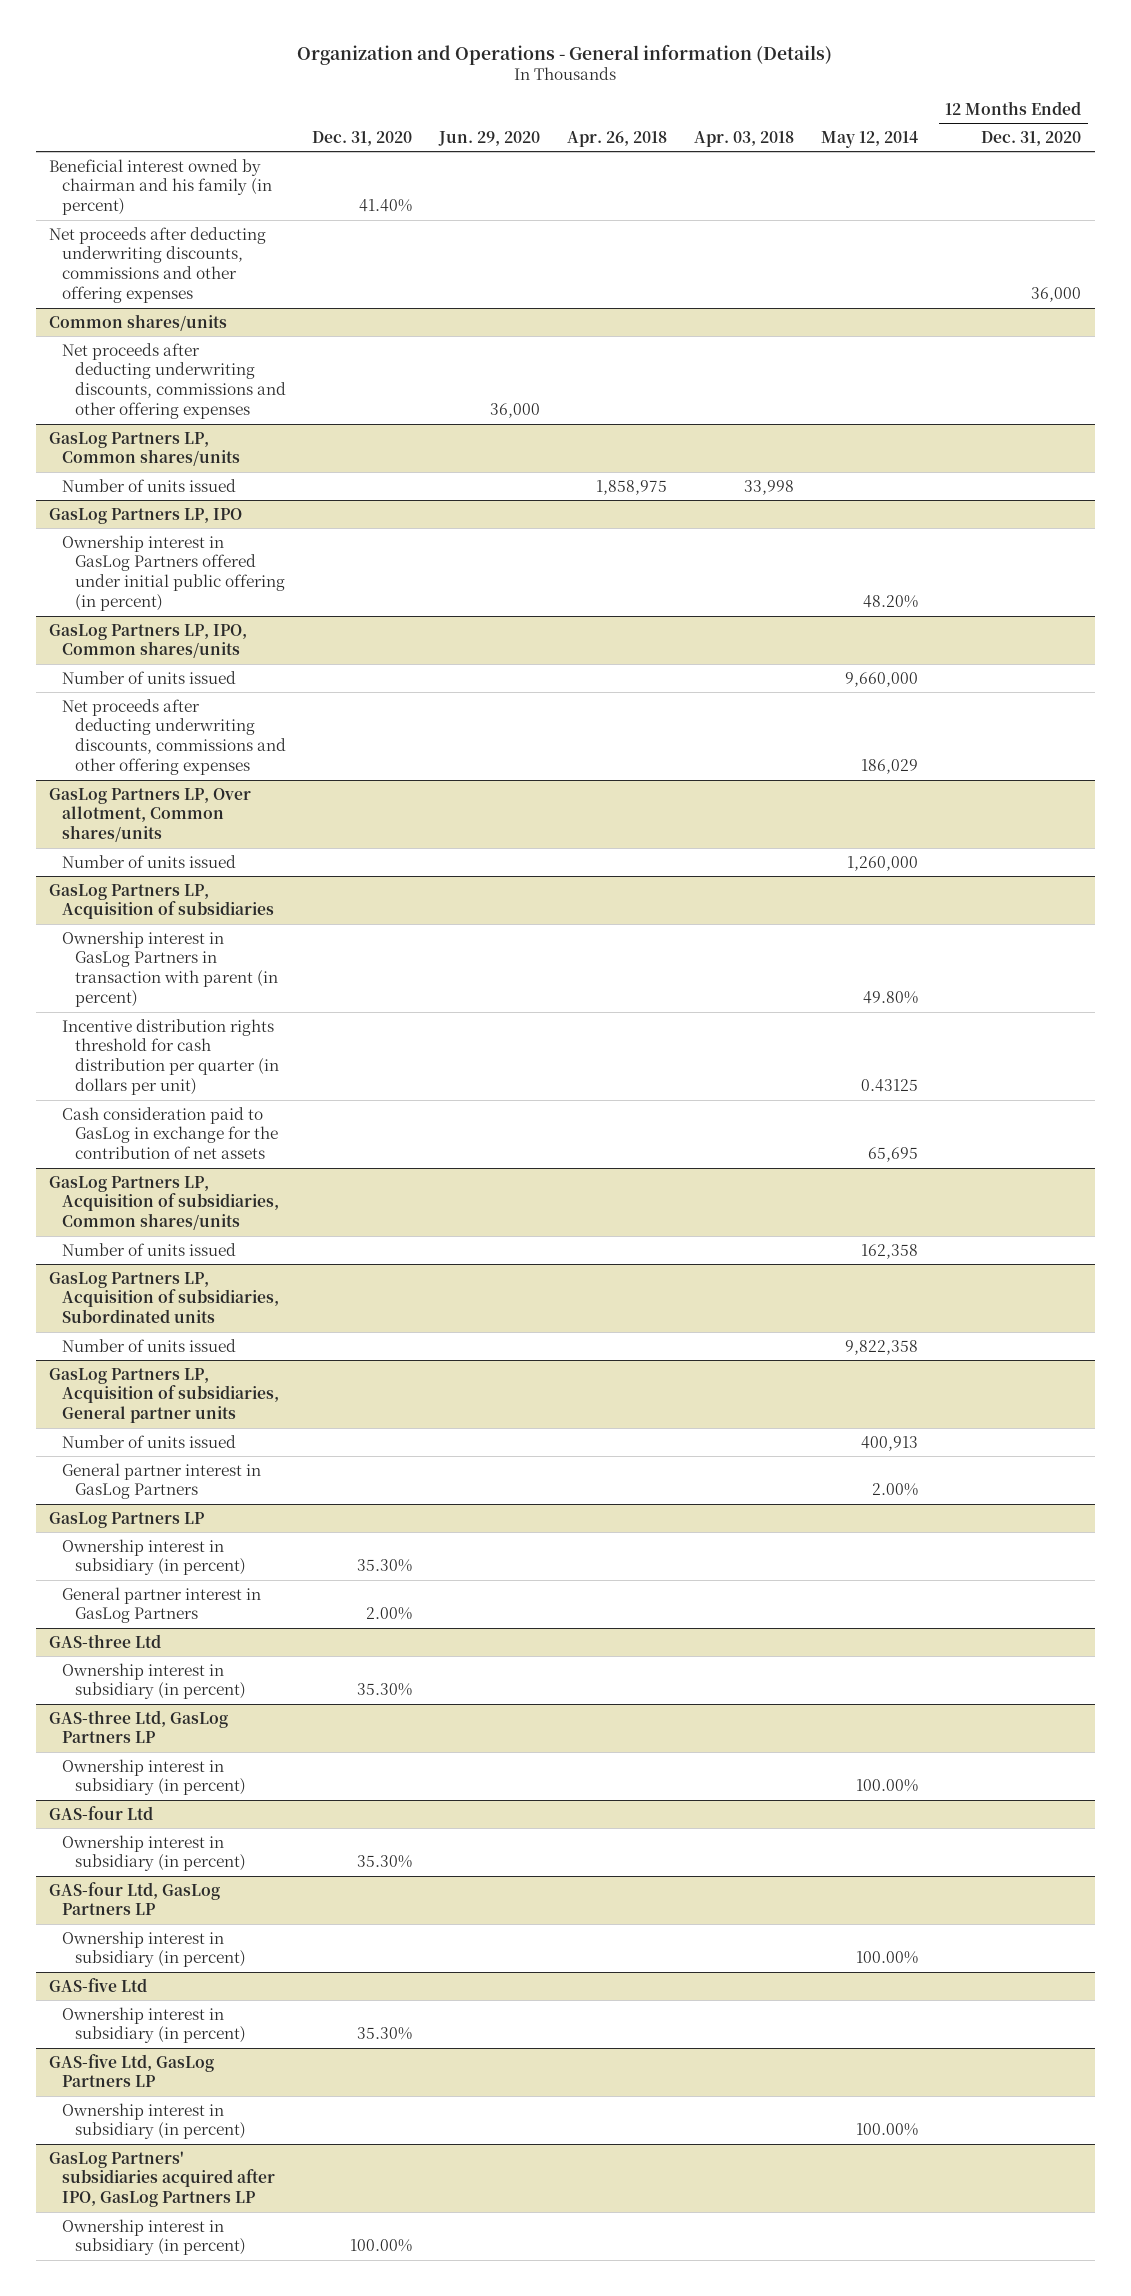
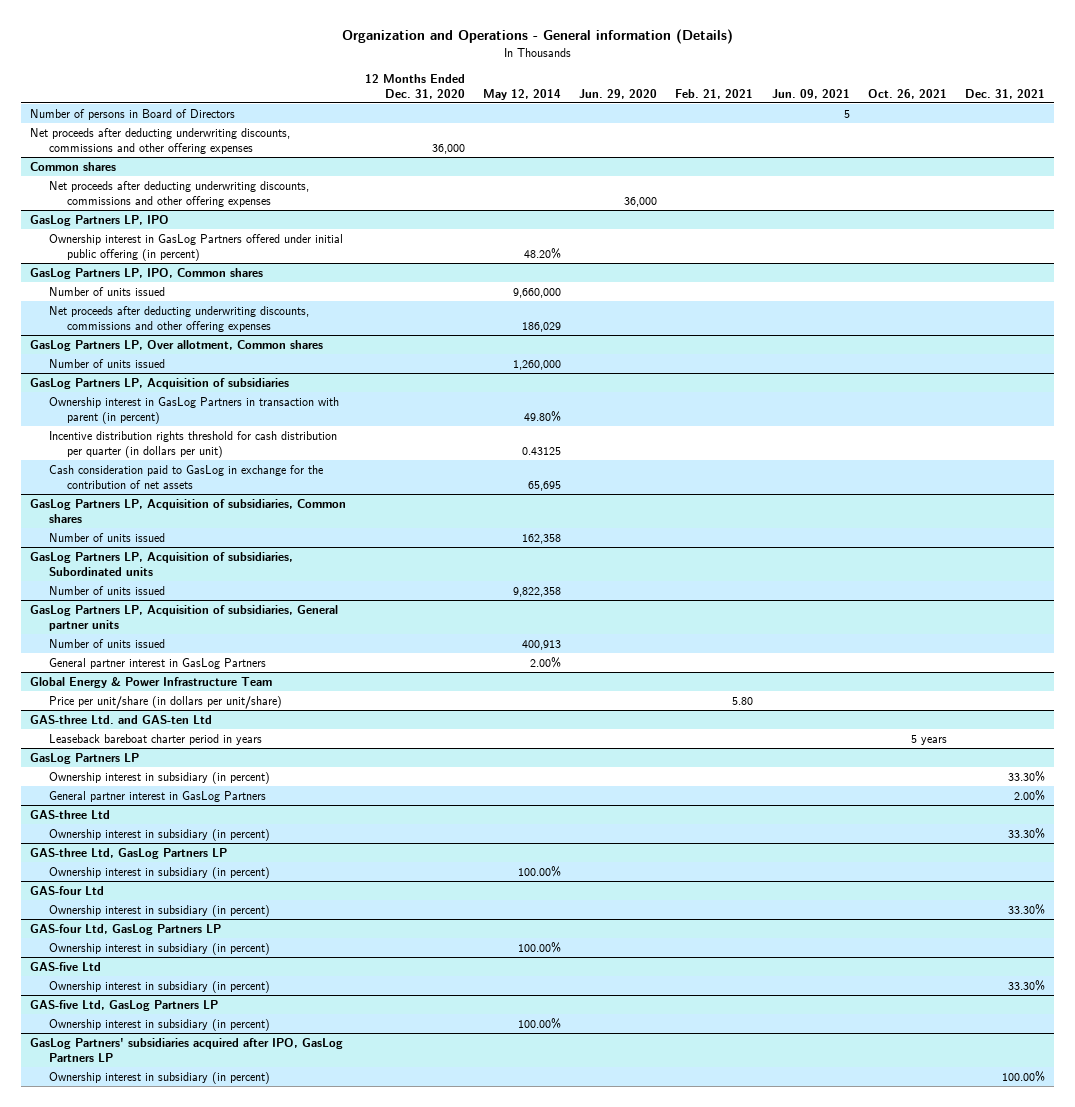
- | Dec. 31, 2020 | Jun. 29, 2020 | Apr. 26, 2018 | Apr. 03, 2018 | May 12, 2014 | 12 Months Ended Dec. 31, 2020
+ | 12 Months Ended Dec. 31, 2020 | May 12, 2014 | Jun. 29, 2020 | Feb. 21, 2021 | Jun. 09, 2021 | Oct. 26, 2021 | Dec. 31, 2021
- Beneficial interest owned by chairman and his family (in percent) | 41.40% | | | | |
+ Number of persons in Board of Directors | | | | | 5 | |
- Common shares/units
+ Common shares
- GasLog Partners LP, Common shares/units
- Number of units issued | | | 1,858,975 | 33,998 | |
- GasLog Partners LP, IPO, Common shares/units
+ GasLog Partners LP, IPO, Common shares
- GasLog Partners LP, Over allotment, Common shares/units
+ GasLog Partners LP, Over allotment, Common shares
- GasLog Partners LP, Acquisition of subsidiaries, Common shares/units
+ GasLog Partners LP, Acquisition of subsidiaries, Common shares
+ Global Energy & Power Infrastructure Team
+ Price per unit/share (in dollars per unit/share) | | | | 5.80 | | |
+ GAS-three Ltd. and GAS-ten Ltd
+ Leaseback bareboat charter period in years | | | | | | 5 years |

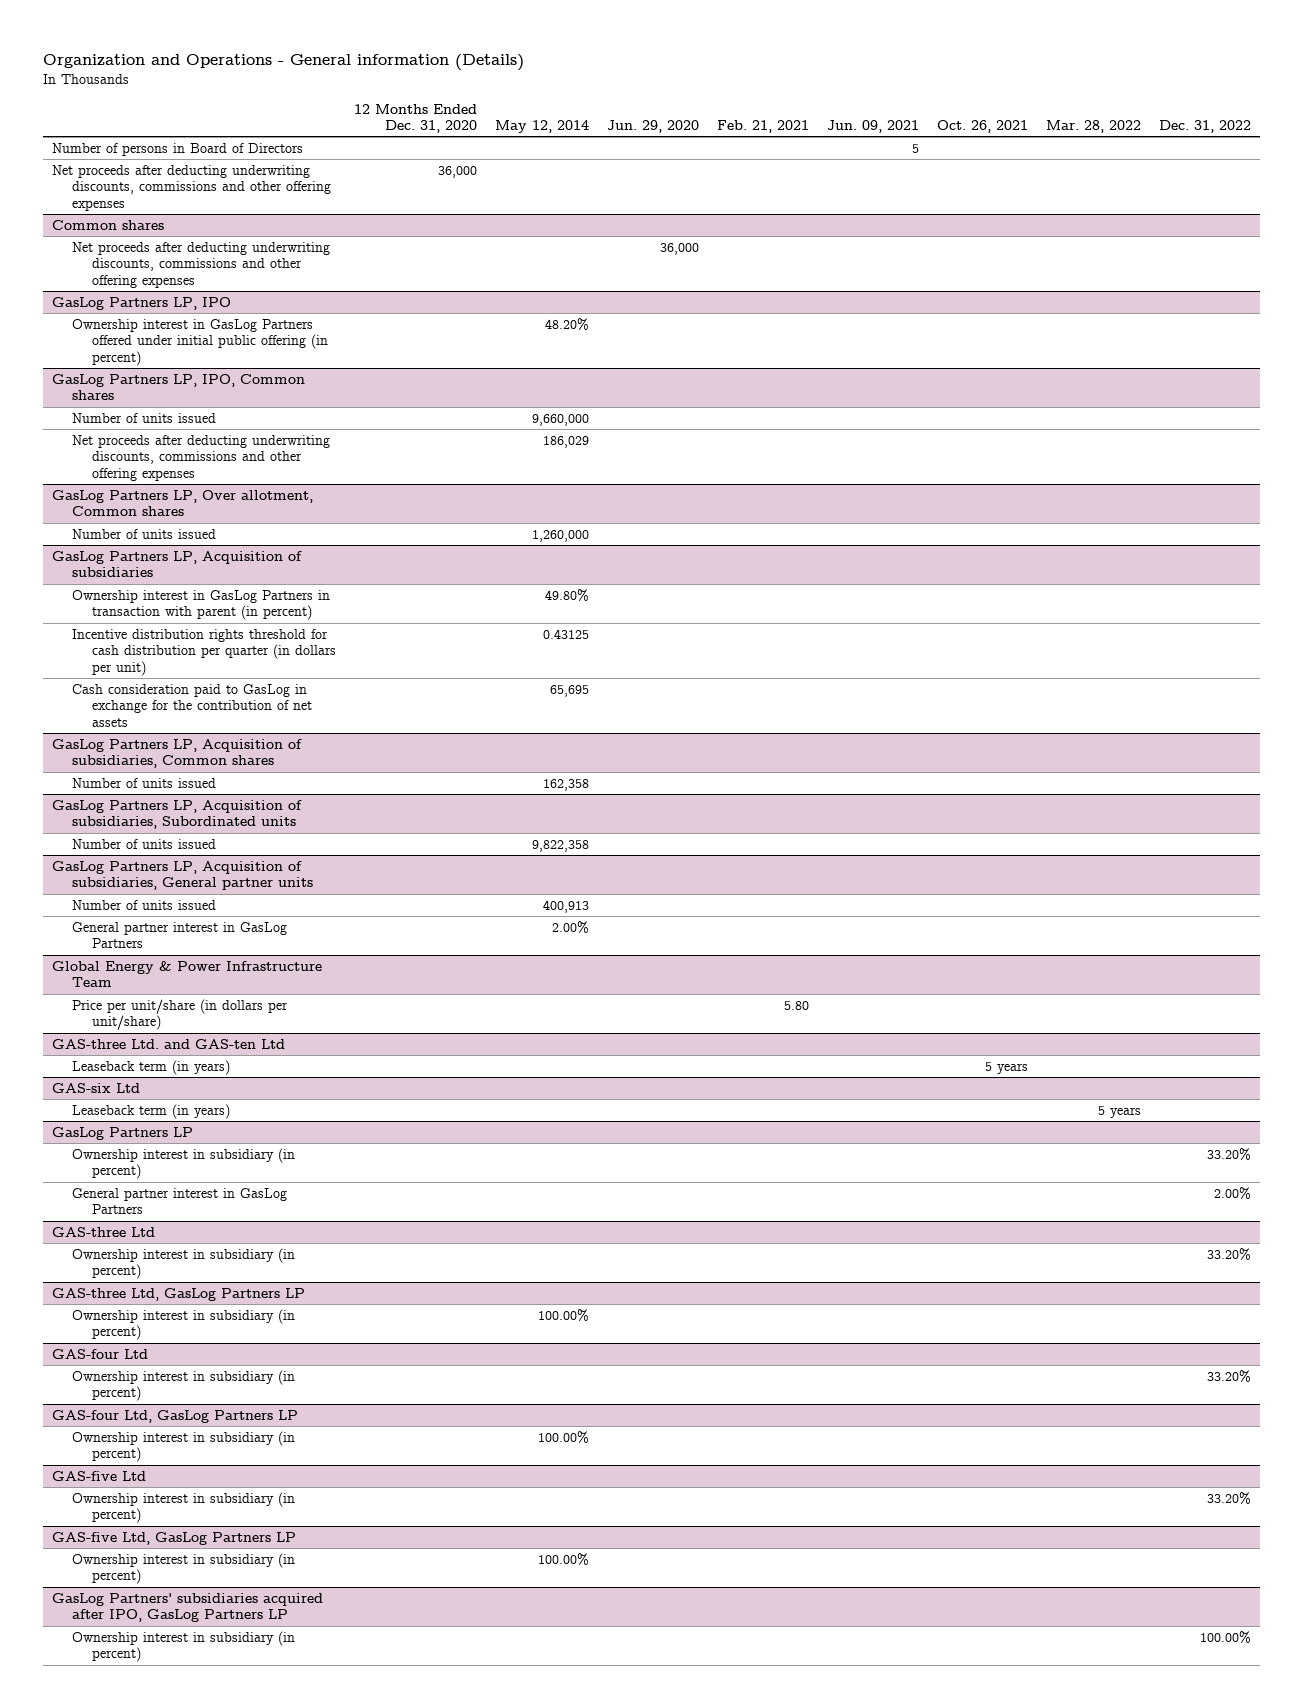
- | 12 Months Ended Dec. 31, 2020 | May 12, 2014 | Jun. 29, 2020 | Feb. 21, 2021 | Jun. 09, 2021 | Oct. 26, 2021 | Dec. 31, 2021
+ | 12 Months Ended Dec. 31, 2020 | May 12, 2014 | Jun. 29, 2020 | Feb. 21, 2021 | Jun. 09, 2021 | Oct. 26, 2021 | Mar. 28, 2022 | Dec. 31, 2022
@ GAS-three Ltd. and GAS-ten Ltd
- Leaseback bareboat charter period in years | | | | | | 5 years |
+ Leaseback term (in years) | | | | | | 5 years | |
+ GAS-six Ltd
+ Leaseback term (in years) | | | | | | | 5 years |

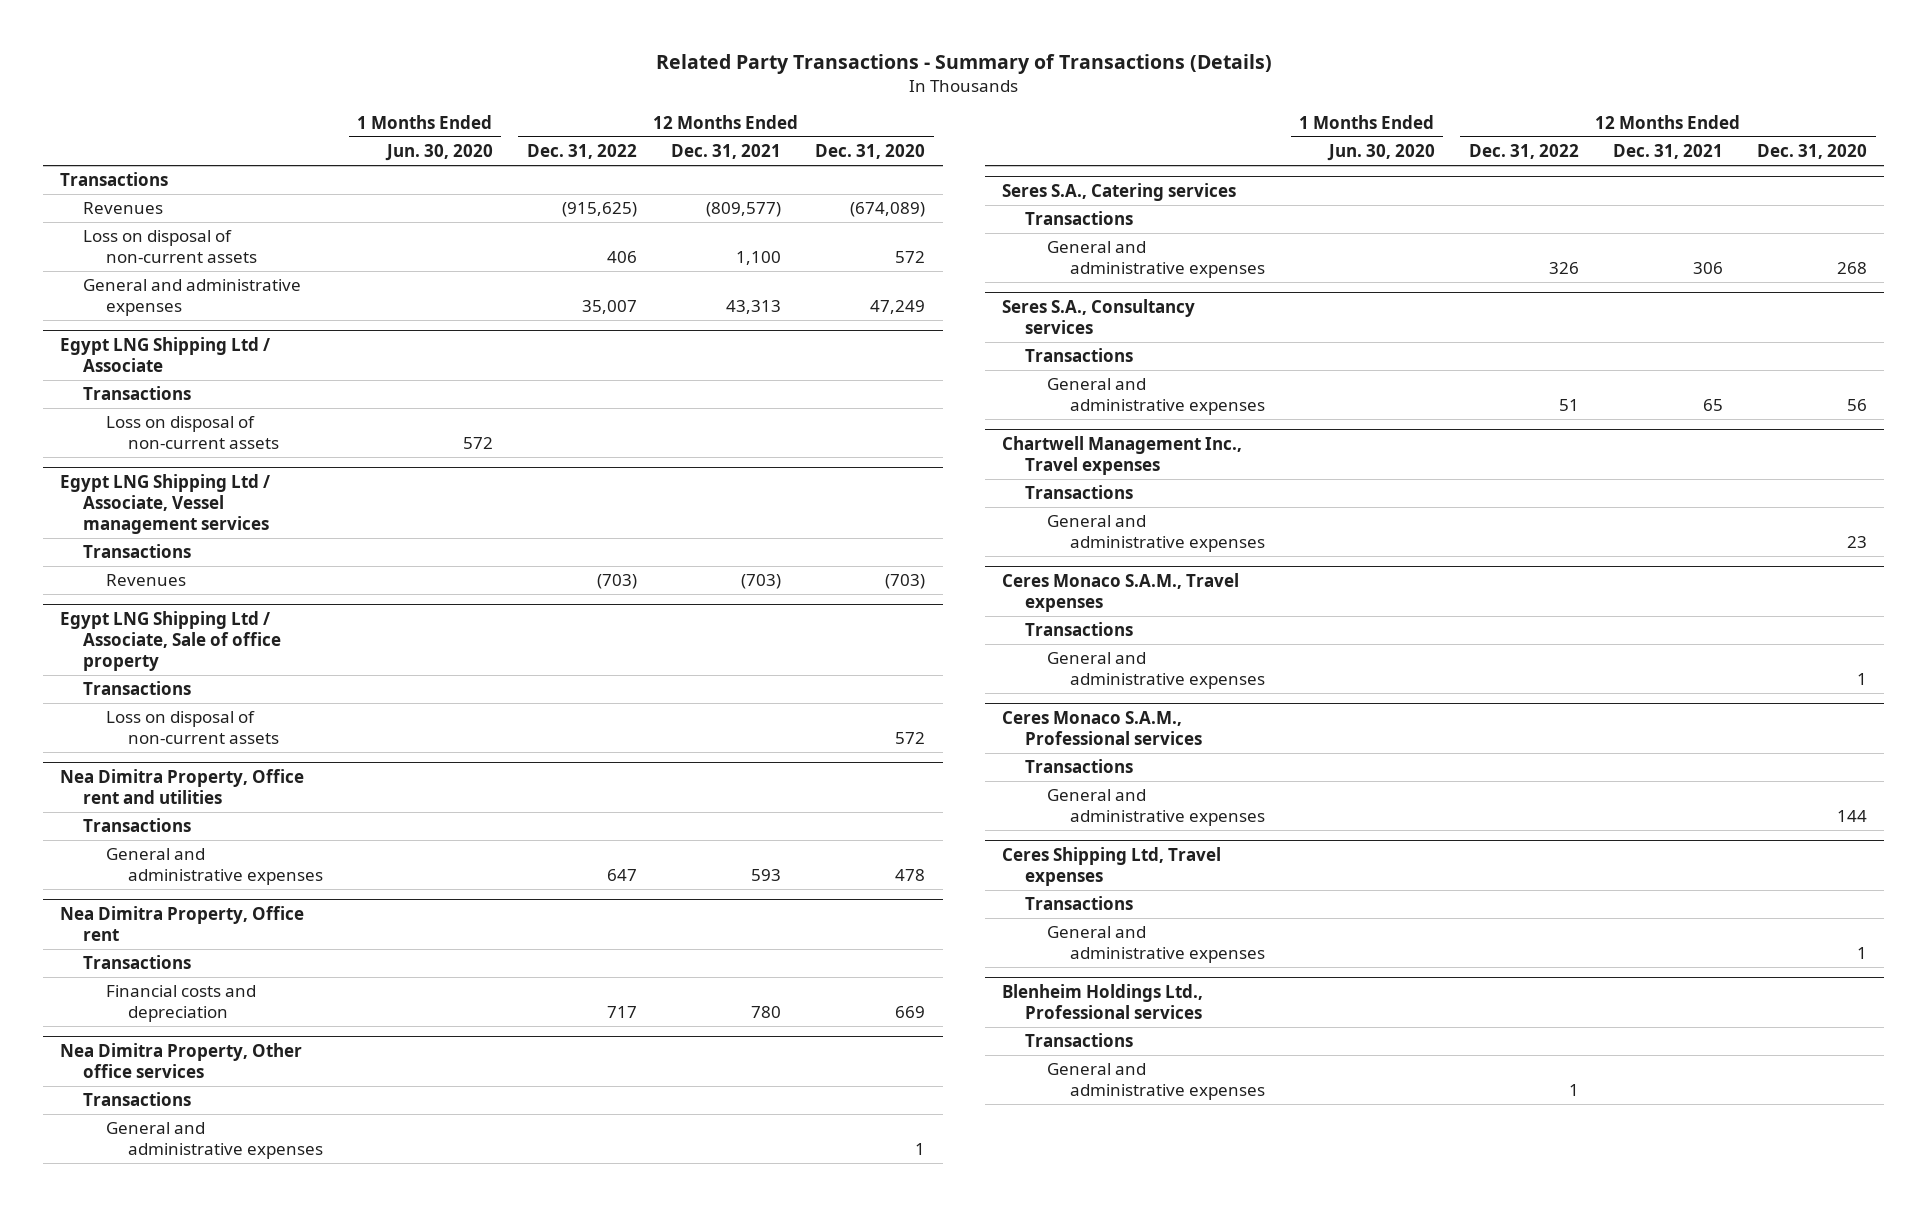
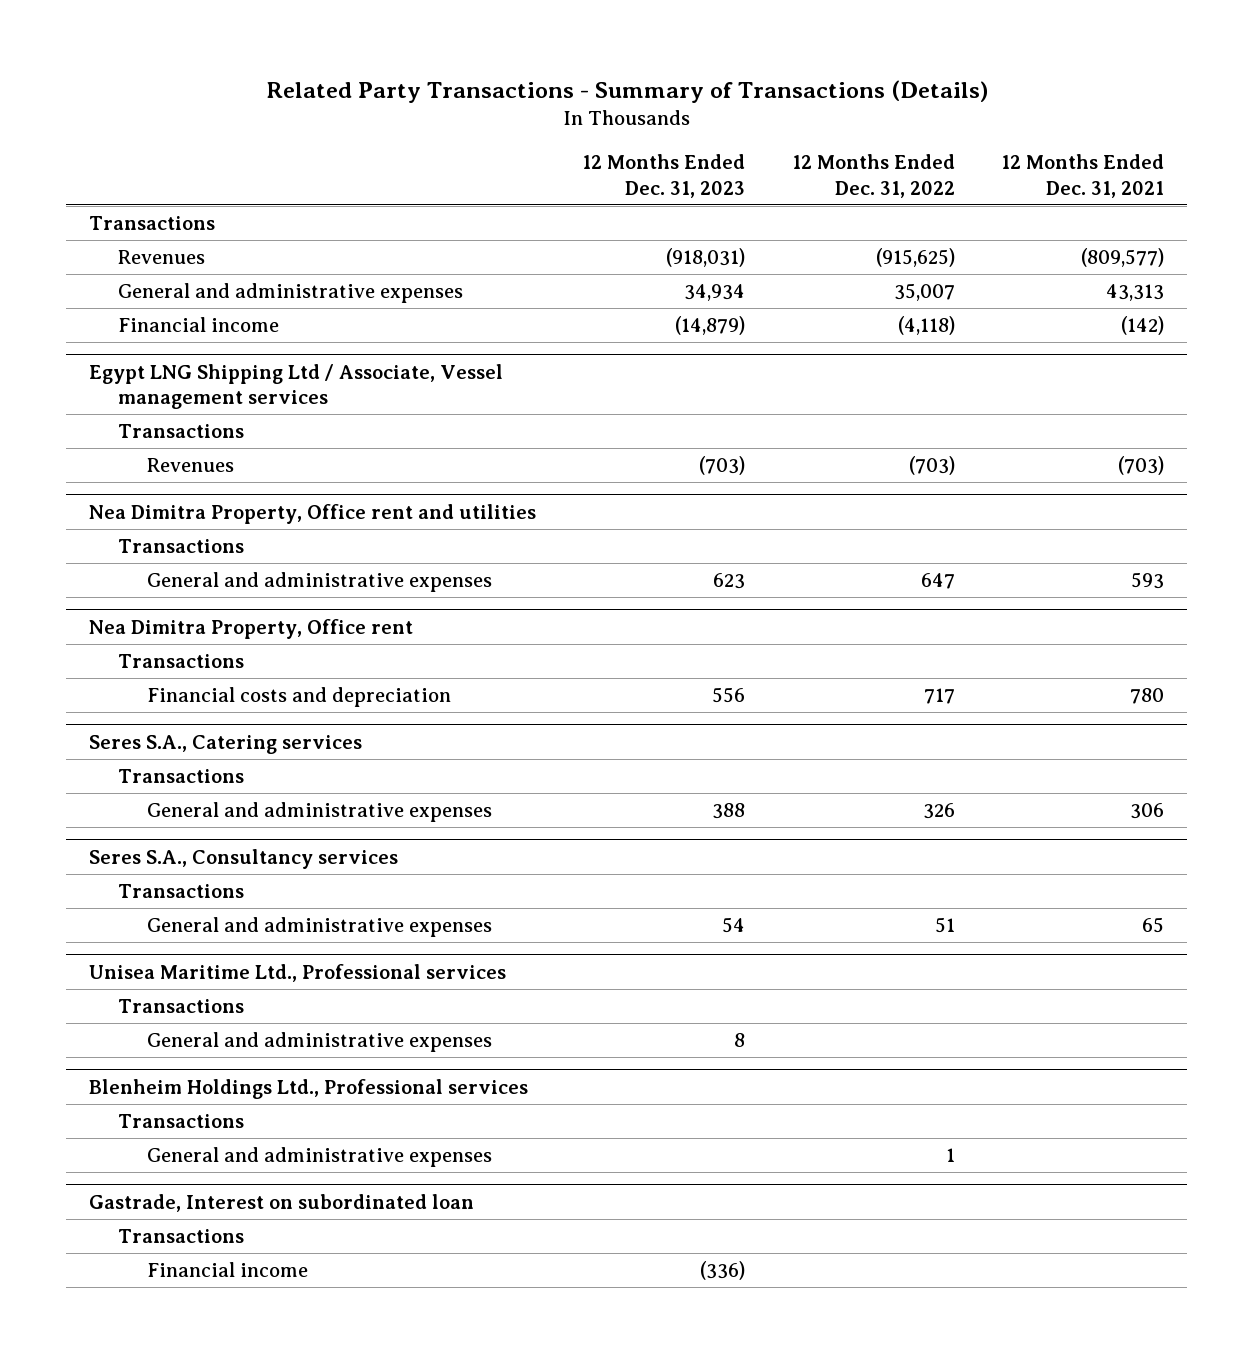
- | 1 Months Ended Jun. 30, 2020 | 12 Months Ended Dec. 31, 2022 | 12 Months Ended Dec. 31, 2021 | 12 Months Ended Dec. 31, 2020
+ | 12 Months Ended Dec. 31, 2023 | 12 Months Ended Dec. 31, 2022 | 12 Months Ended Dec. 31, 2021
- Loss on disposal of non-current assets | | 406 | 1,100 | 572
- Egypt LNG Shipping Ltd / Associate
- Transactions
- Loss on disposal of non-current assets | 572 | | |
+ Financial income | (14,879) | (4,118) | (142)
- Egypt LNG Shipping Ltd / Associate, Sale of office property
- Transactions
- Loss on disposal of non-current assets | | | | 572
- Nea Dimitra Property, Other office services
- Transactions
- General and administrative expenses | | | | 1
- Chartwell Management Inc., Travel expenses
- Transactions
- General and administrative expenses | | | | 23
- Ceres Monaco S.A.M., Travel expenses
- Transactions
- General and administrative expenses | | | | 1
- Ceres Monaco S.A.M., Professional services
- Transactions
- General and administrative expenses | | | | 144
- Ceres Shipping Ltd, Travel expenses
- Transactions
- General and administrative expenses | | | | 1
+ Unisea Maritime Ltd., Professional services
+ Transactions
+ General and administrative expenses | 8 | |
+ Gastrade, Interest on subordinated loan
+ Transactions
+ Financial income | (336) | |

